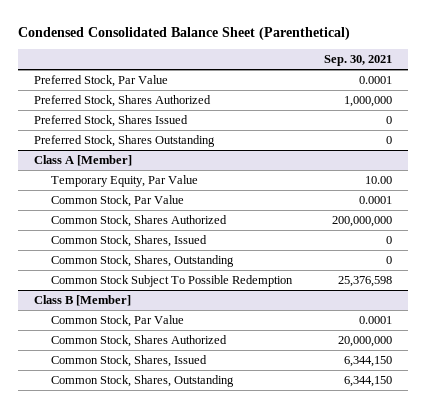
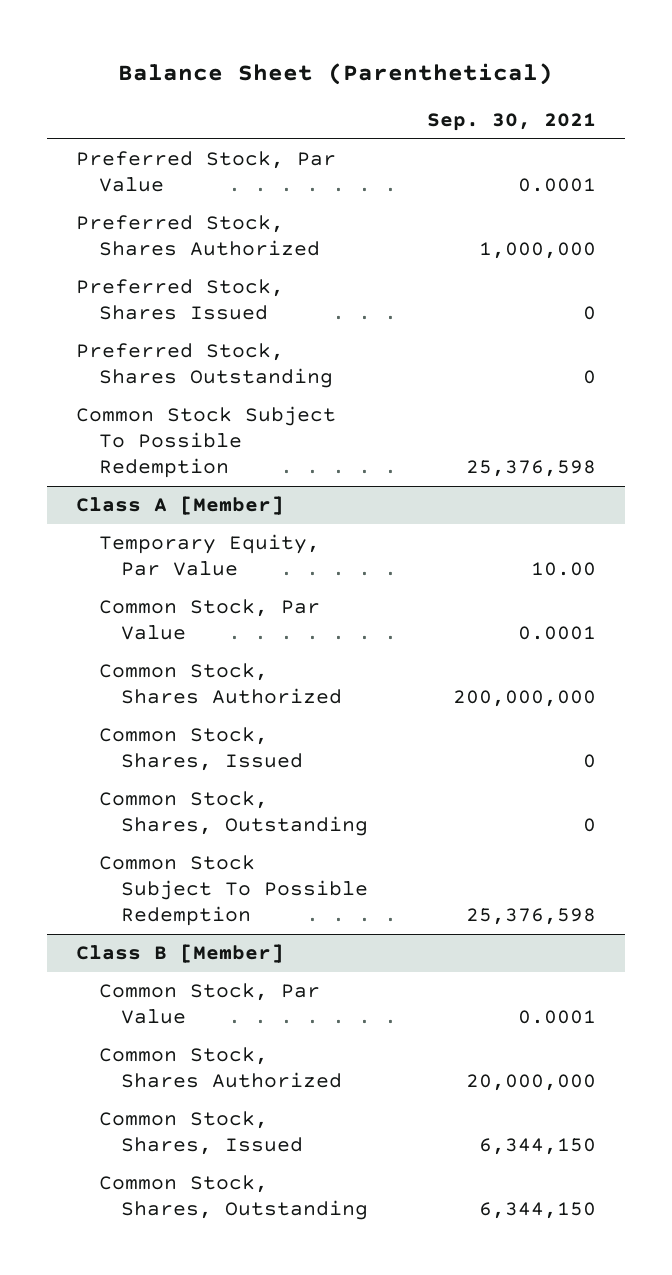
- Condensed Consolidated Balance Sheet (Parenthetical)
+ Balance Sheet (Parenthetical)
+ Common Stock Subject To Possible Redemption | 25,376,598

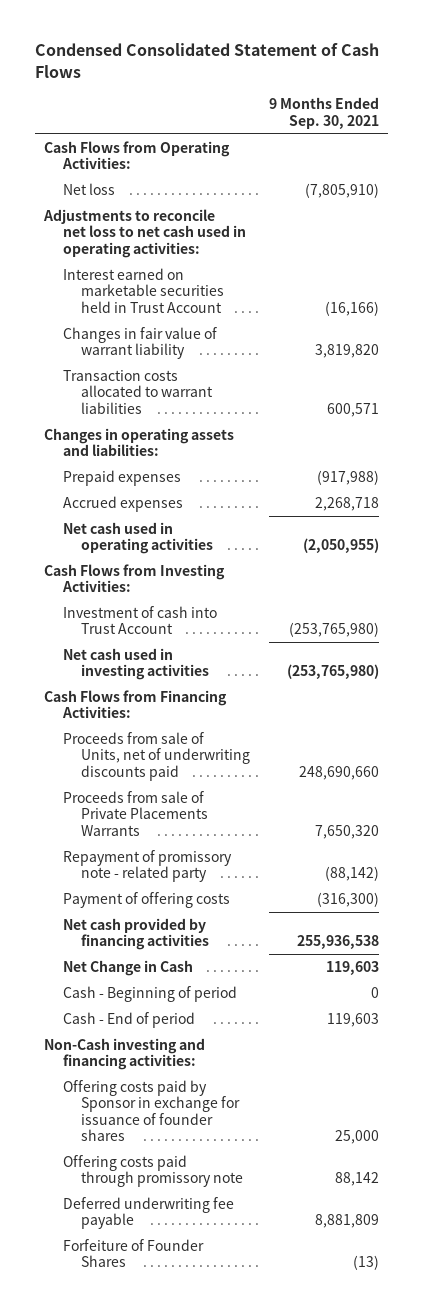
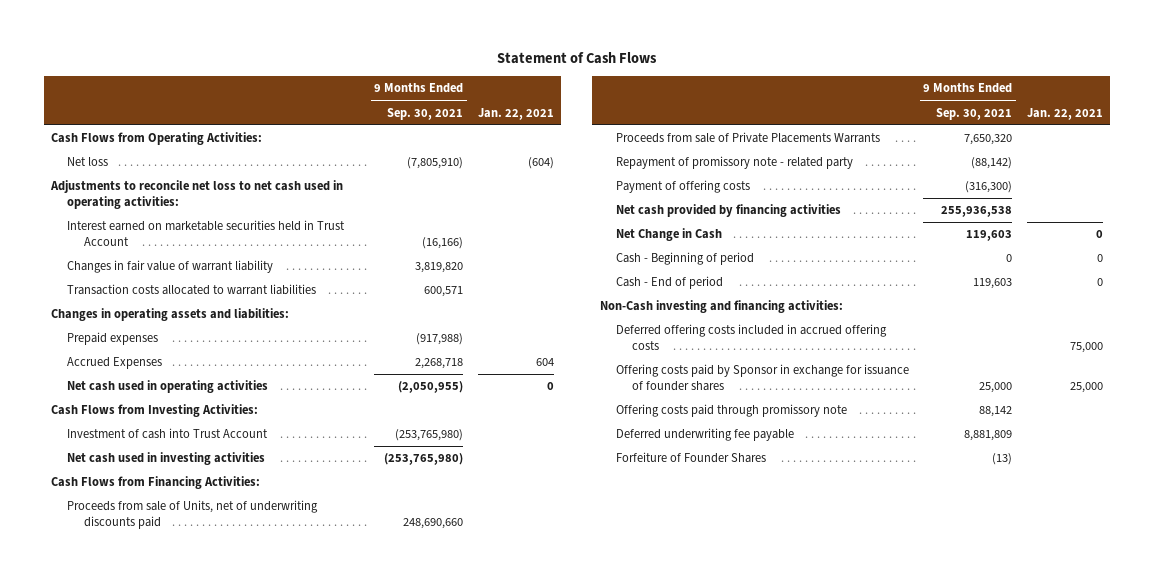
- Condensed Consolidated Statement of Cash Flows
+ Statement of Cash Flows
- | 9 Months Ended Sep. 30, 2021
+ | 9 Months Ended Sep. 30, 2021 | Jan. 22, 2021
- Accrued expenses | 2,268,718
+ Accrued Expenses | 2,268,718 | 604
+ Deferred offering costs included in accrued offering costs | | 75,000

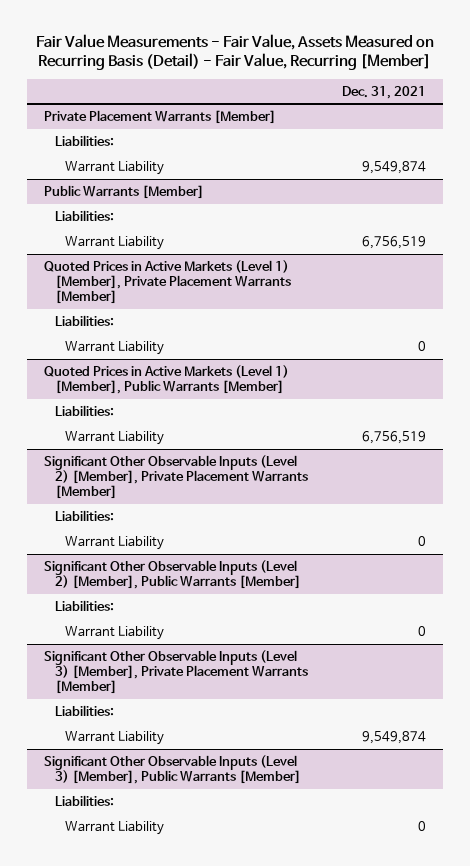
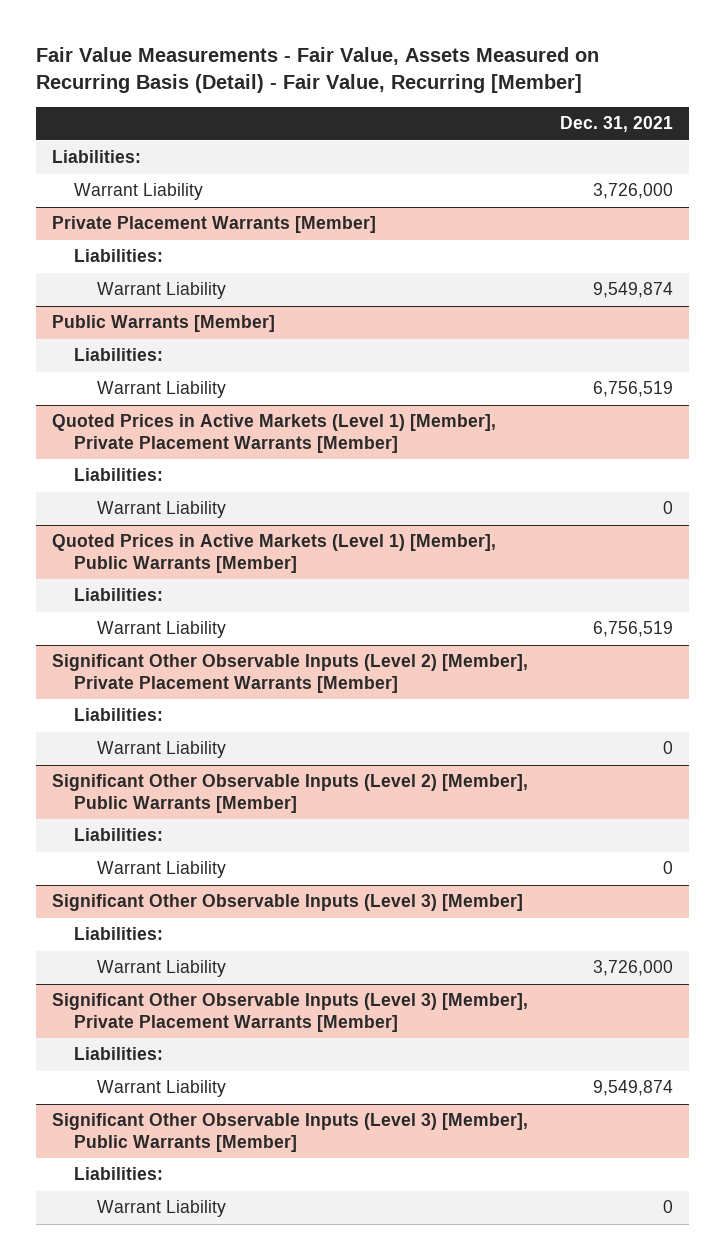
+ Liabilities:
+ Warrant Liability | 3,726,000
+ Significant Other Observable Inputs (Level 3) [Member]
+ Liabilities:
+ Warrant Liability | 3,726,000

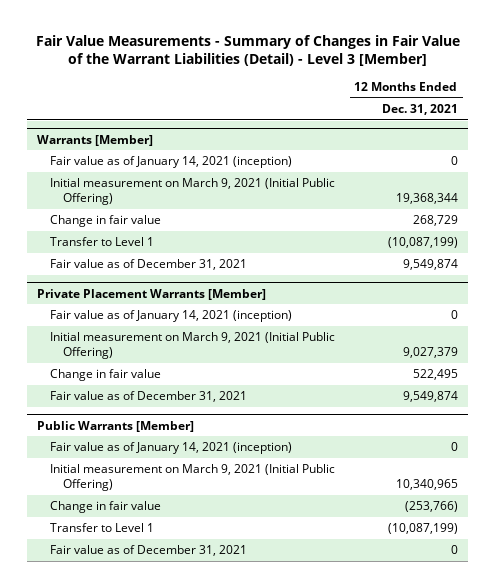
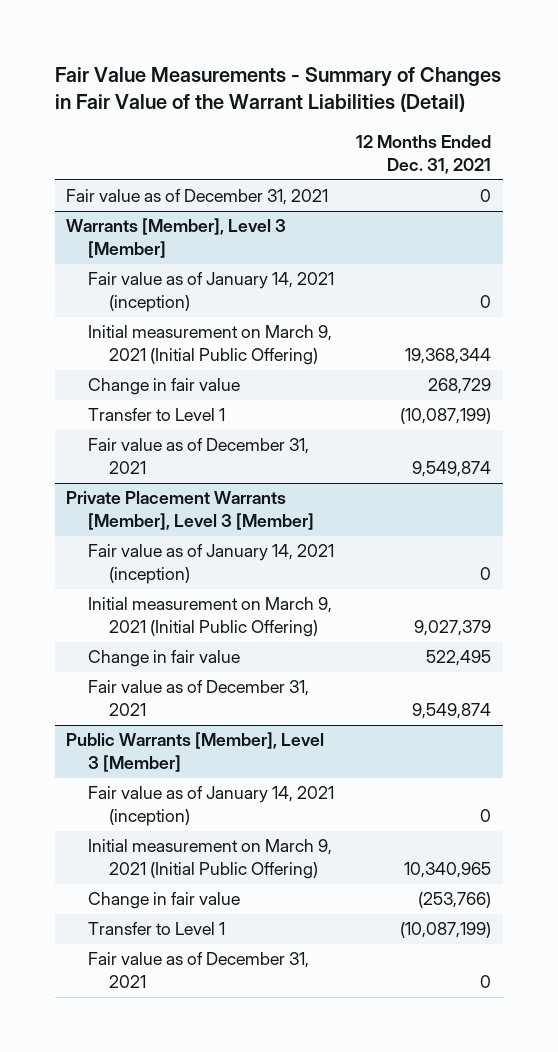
- Fair Value Measurements - Summary of Changes in Fair Value of the Warrant Liabilities (Detail) - Level 3 [Member]
+ Fair Value Measurements - Summary of Changes in Fair Value of the Warrant Liabilities (Detail)
- Warrants [Member]
+ Fair value as of December 31, 2021 | 0
+ Warrants [Member], Level 3 [Member]
- Private Placement Warrants [Member]
+ Private Placement Warrants [Member], Level 3 [Member]
- Public Warrants [Member]
+ Public Warrants [Member], Level 3 [Member]

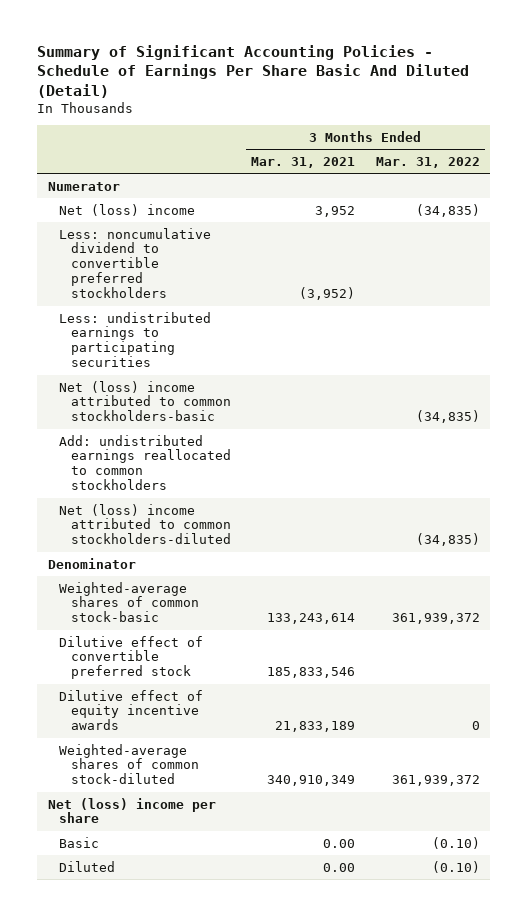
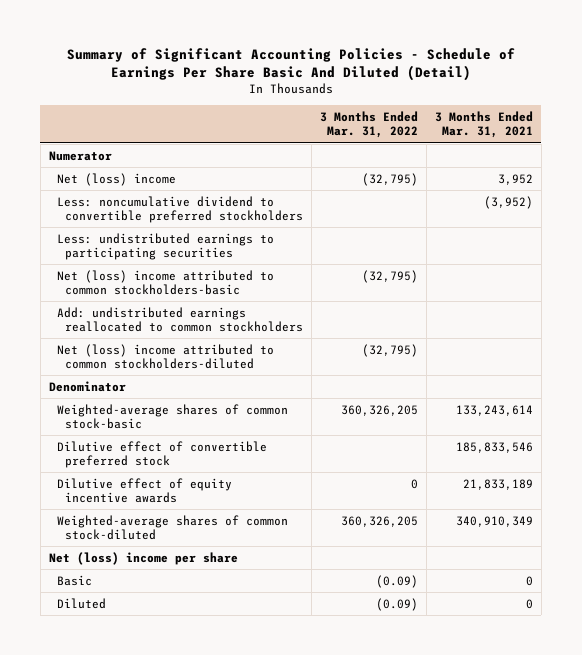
- | 3 Months Ended Mar. 31, 2021 | 3 Months Ended Mar. 31, 2022
+ | 3 Months Ended Mar. 31, 2022 | 3 Months Ended Mar. 31, 2021
- Net (loss) income | 3,952 | (34,835)
+ Net (loss) income | (32,795) | 3,952
- Net (loss) income attributed to common stockholders-basic | | (34,835)
+ Net (loss) income attributed to common stockholders-basic | (32,795) |
- Net (loss) income attributed to common stockholders-diluted | | (34,835)
+ Net (loss) income attributed to common stockholders-diluted | (32,795) |
- Weighted-average shares of common stock-basic | 133,243,614 | 361,939,372
+ Weighted-average shares of common stock-basic | 360,326,205 | 133,243,614
- Weighted-average shares of common stock-diluted | 340,910,349 | 361,939,372
+ Weighted-average shares of common stock-diluted | 360,326,205 | 340,910,349
- Basic | 0.00 | (0.10)
- Diluted | 0.00 | (0.10)
+ Basic | (0.09) | 0
+ Diluted | (0.09) | 0

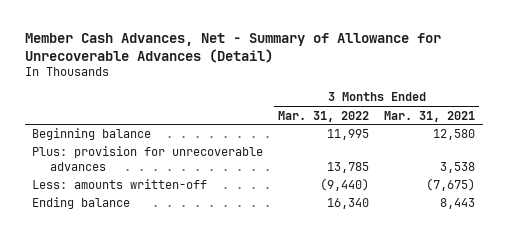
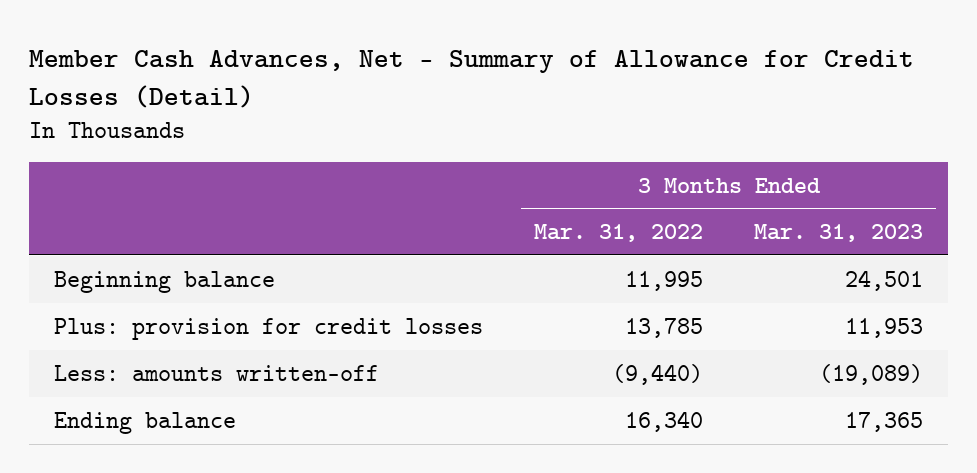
- Member Cash Advances, Net - Summary of Allowance for Unrecoverable Advances (Detail)
+ Member Cash Advances, Net - Summary of Allowance for Credit Losses (Detail)
- | 3 Months Ended Mar. 31, 2022 | 3 Months Ended Mar. 31, 2021
+ | 3 Months Ended Mar. 31, 2022 | 3 Months Ended Mar. 31, 2023
- Plus: provision for unrecoverable advances | 13,785 | 3,538
+ Plus: provision for credit losses | 13,785 | 11,953

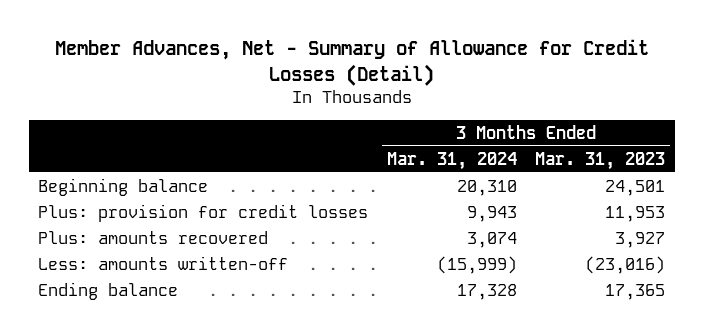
- Member Cash Advances, Net - Summary of Allowance for Credit Losses (Detail)
+ Member Advances, Net - Summary of Allowance for Credit Losses (Detail)
- | 3 Months Ended Mar. 31, 2022 | 3 Months Ended Mar. 31, 2023
+ | 3 Months Ended Mar. 31, 2024 | 3 Months Ended Mar. 31, 2023
- Less: amounts written-off | (9,440) | (19,089)
+ Plus: amounts recovered | 3,074 | 3,927
+ Less: amounts written-off | (15,999) | (23,016)

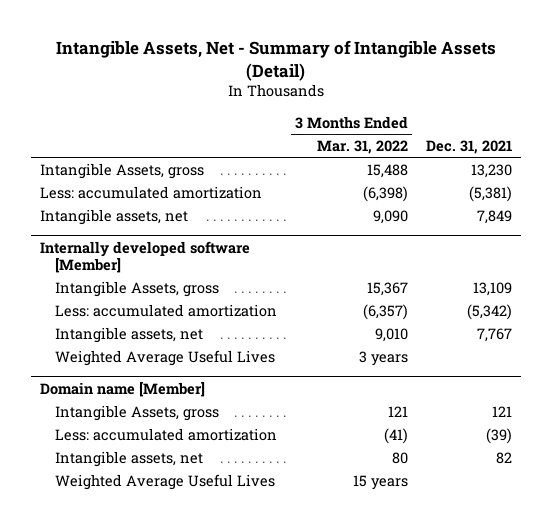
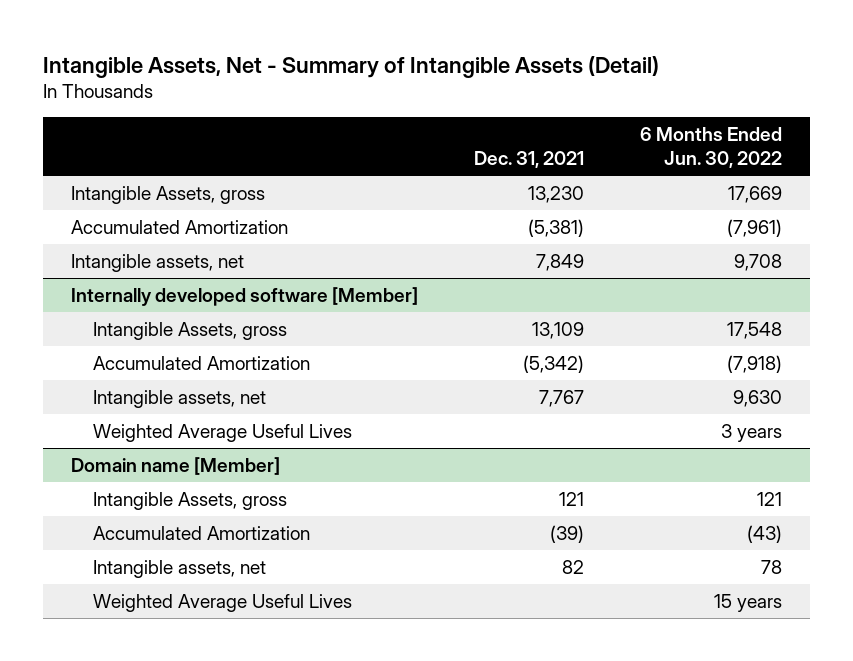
- | 3 Months Ended Mar. 31, 2022 | Dec. 31, 2021
+ | Dec. 31, 2021 | 6 Months Ended Jun. 30, 2022
- Less: accumulated amortization | (6,398) | (5,381)
+ Accumulated Amortization | (5,381) | (7,961)
@ Internally developed software [Member]
- Less: accumulated amortization | (6,357) | (5,342)
+ Accumulated Amortization | (5,342) | (7,918)
@ Domain name [Member]
- Less: accumulated amortization | (41) | (39)
+ Accumulated Amortization | (39) | (43)

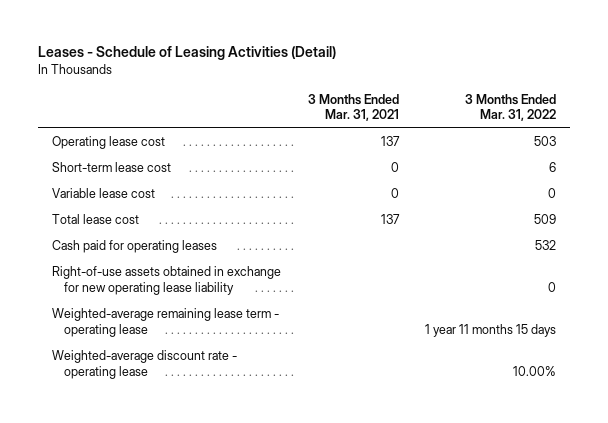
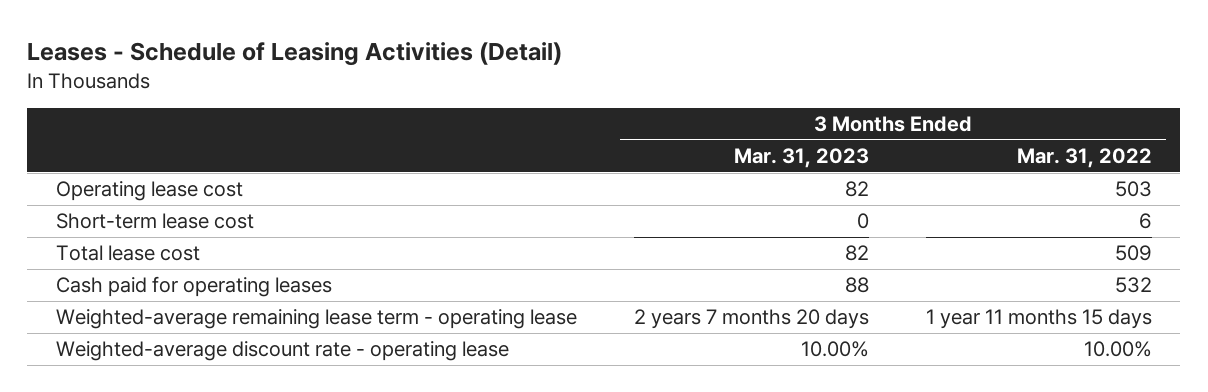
- | 3 Months Ended Mar. 31, 2021 | 3 Months Ended Mar. 31, 2022
+ | 3 Months Ended Mar. 31, 2023 | 3 Months Ended Mar. 31, 2022
- Variable lease cost | 0 | 0
- Right-of-use assets obtained in exchange for new operating lease liability | | 0

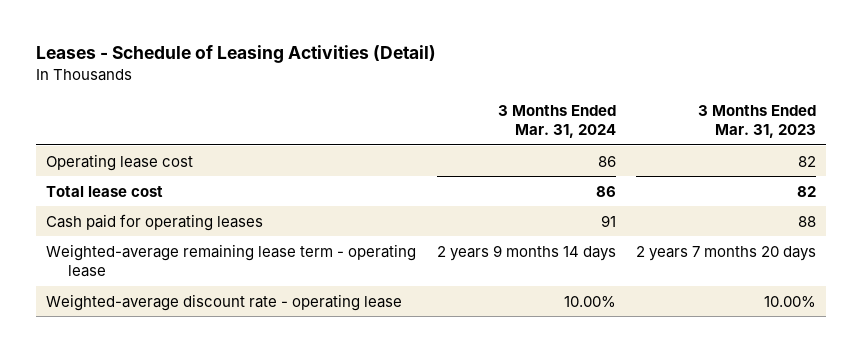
- | 3 Months Ended Mar. 31, 2023 | 3 Months Ended Mar. 31, 2022
+ | 3 Months Ended Mar. 31, 2024 | 3 Months Ended Mar. 31, 2023
- Short-term lease cost | 0 | 6

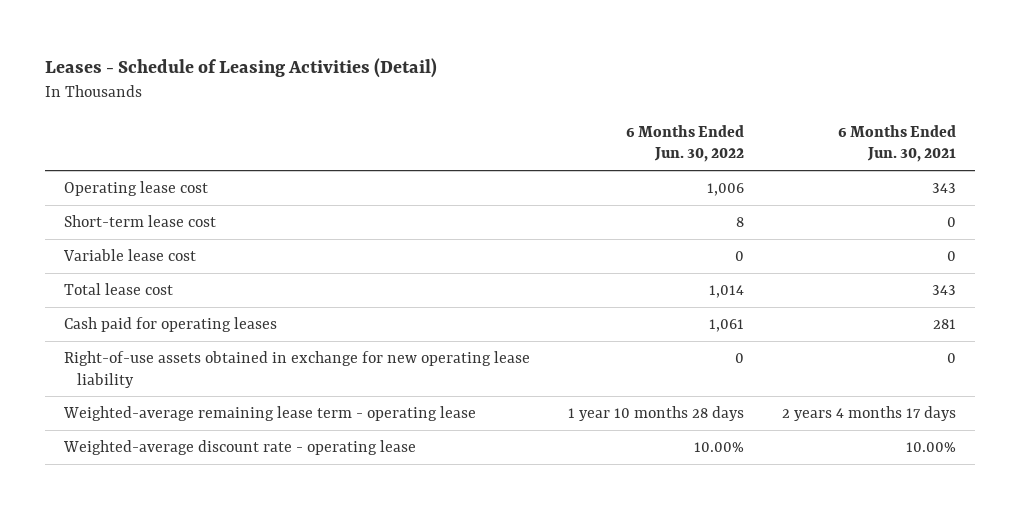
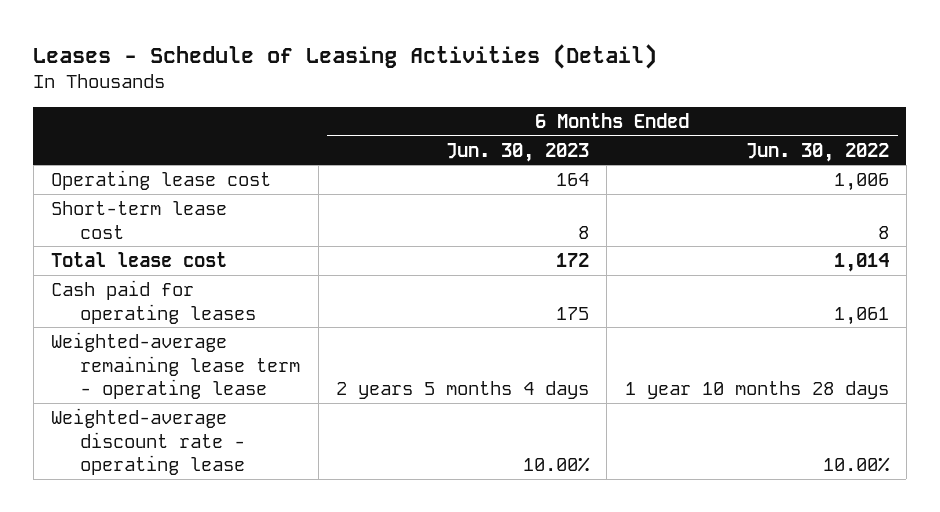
- | 6 Months Ended Jun. 30, 2022 | 6 Months Ended Jun. 30, 2021
+ | 6 Months Ended Jun. 30, 2023 | 6 Months Ended Jun. 30, 2022
- Variable lease cost | 0 | 0
- Right-of-use assets obtained in exchange for new operating lease liability | 0 | 0

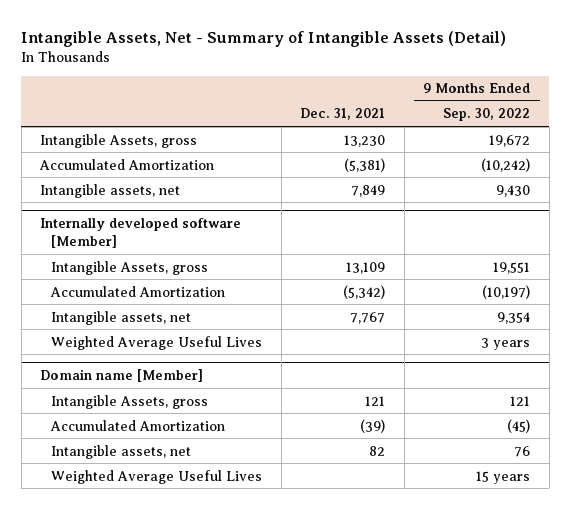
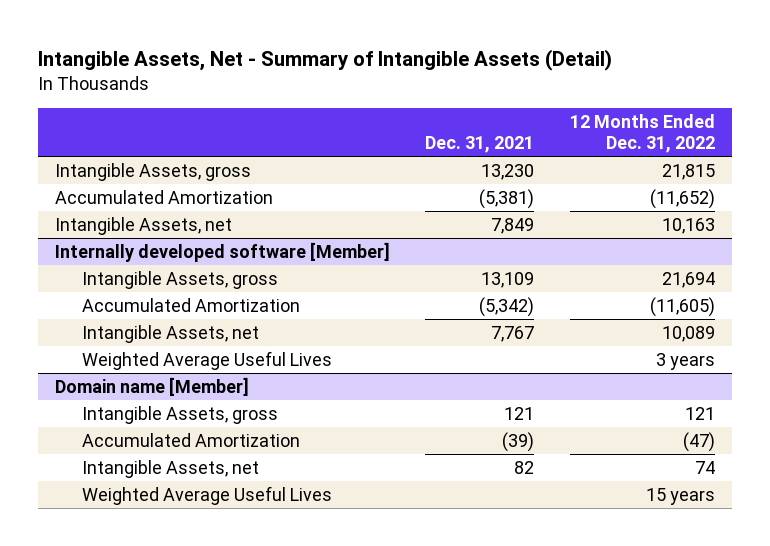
- | Dec. 31, 2021 | 9 Months Ended Sep. 30, 2022
+ | Dec. 31, 2021 | 12 Months Ended Dec. 31, 2022
- Intangible assets, net | 7,849 | 9,430
+ Intangible Assets, net | 7,849 | 10,163
@ Internally developed software [Member]
- Intangible assets, net | 7,767 | 9,354
+ Intangible Assets, net | 7,767 | 10,089
@ Domain name [Member]
- Intangible assets, net | 82 | 76
+ Intangible Assets, net | 82 | 74

